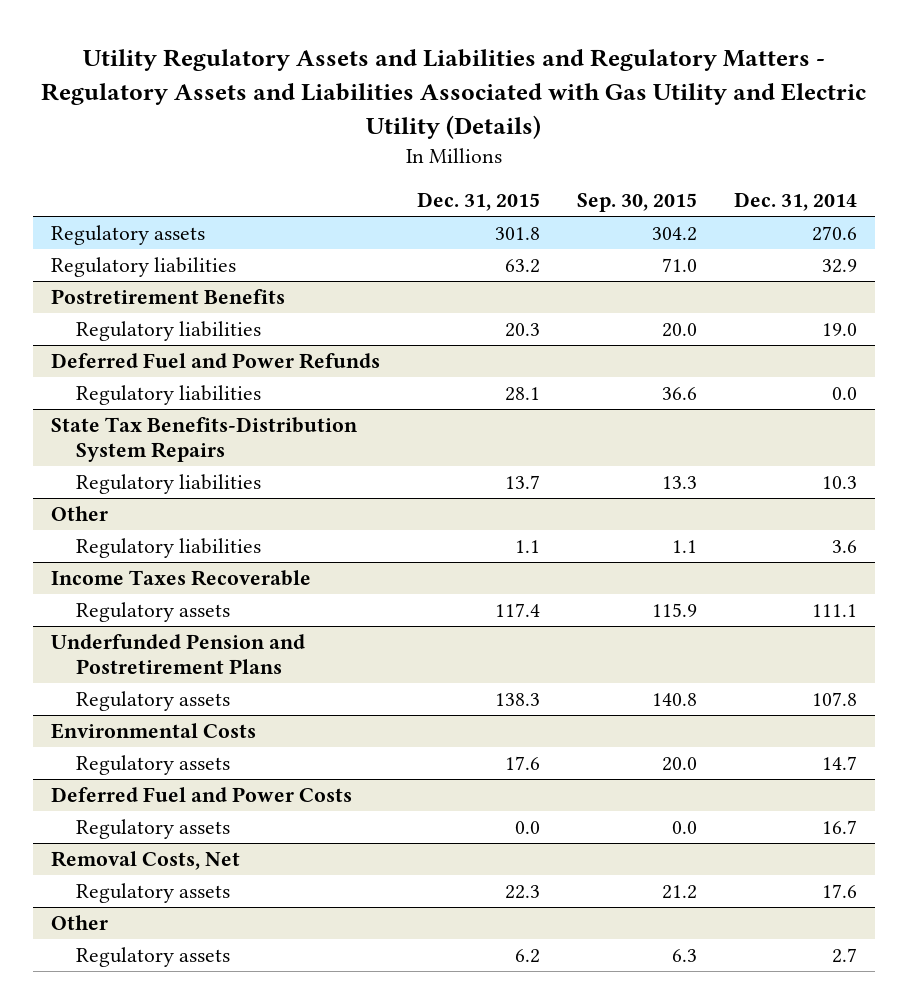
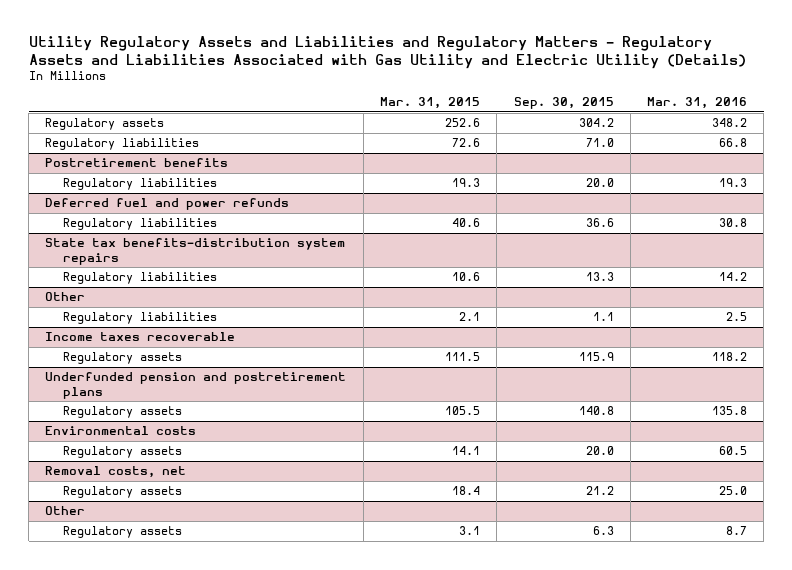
- | Dec. 31, 2015 | Sep. 30, 2015 | Dec. 31, 2014
+ | Mar. 31, 2015 | Sep. 30, 2015 | Mar. 31, 2016
- Postretirement Benefits
+ Postretirement benefits
- Deferred Fuel and Power Refunds
+ Deferred fuel and power refunds
- State Tax Benefits-Distribution System Repairs
+ State tax benefits-distribution system repairs
- Income Taxes Recoverable
+ Income taxes recoverable
- Underfunded Pension and Postretirement Plans
+ Underfunded pension and postretirement plans
- Environmental Costs
+ Environmental costs
- Deferred Fuel and Power Costs
- Regulatory assets | 0.0 | 0.0 | 16.7
- Removal Costs, Net
+ Removal costs, net

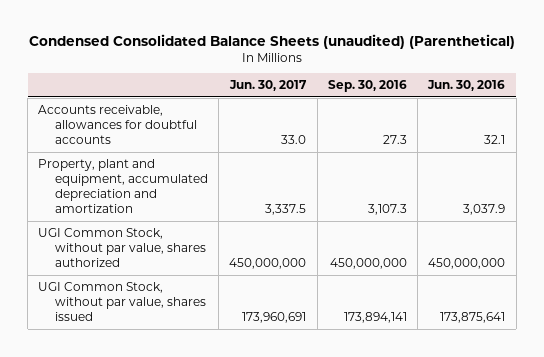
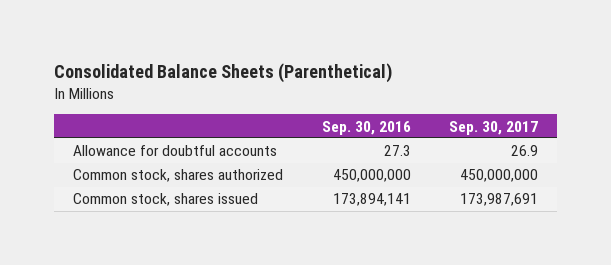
- Condensed Consolidated Balance Sheets (unaudited) (Parenthetical)
+ Consolidated Balance Sheets (Parenthetical)
- | Jun. 30, 2017 | Sep. 30, 2016 | Jun. 30, 2016
+ | Sep. 30, 2016 | Sep. 30, 2017
- Accounts receivable, allowances for doubtful accounts | 33.0 | 27.3 | 32.1
- Property, plant and equipment, accumulated depreciation and amortization | 3,337.5 | 3,107.3 | 3,037.9
- UGI Common Stock, without par value, shares authorized | 450,000,000 | 450,000,000 | 450,000,000
- UGI Common Stock, without par value, shares issued | 173,960,691 | 173,894,141 | 173,875,641
+ Allowance for doubtful accounts | 27.3 | 26.9
+ Common stock, shares authorized | 450,000,000 | 450,000,000
+ Common stock, shares issued | 173,894,141 | 173,987,691

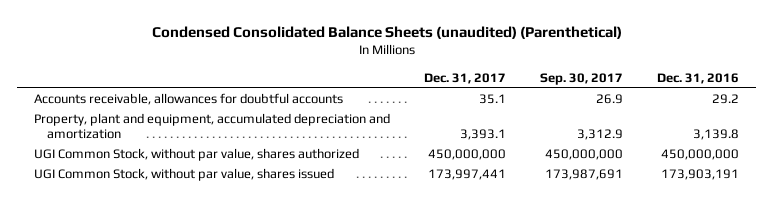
- Consolidated Balance Sheets (Parenthetical)
+ Condensed Consolidated Balance Sheets (unaudited) (Parenthetical)
- | Sep. 30, 2016 | Sep. 30, 2017
+ | Dec. 31, 2017 | Sep. 30, 2017 | Dec. 31, 2016
- Allowance for doubtful accounts | 27.3 | 26.9
- Common stock, shares authorized | 450,000,000 | 450,000,000
- Common stock, shares issued | 173,894,141 | 173,987,691
+ Accounts receivable, allowances for doubtful accounts | 35.1 | 26.9 | 29.2
+ Property, plant and equipment, accumulated depreciation and amortization | 3,393.1 | 3,312.9 | 3,139.8
+ UGI Common Stock, without par value, shares authorized | 450,000,000 | 450,000,000 | 450,000,000
+ UGI Common Stock, without par value, shares issued | 173,997,441 | 173,987,691 | 173,903,191

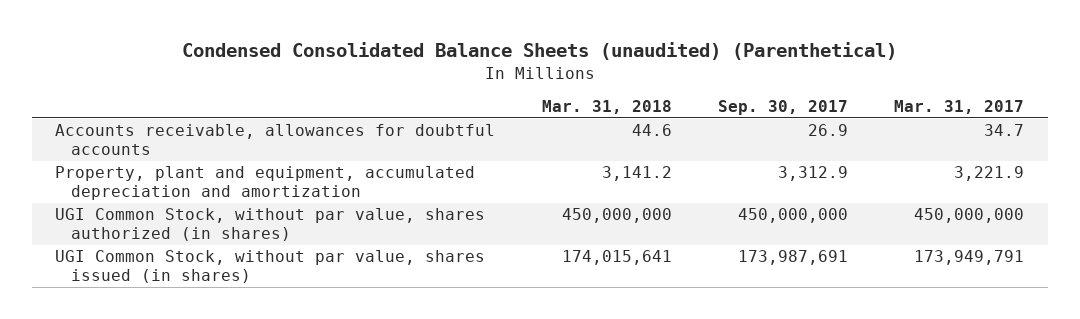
- | Dec. 31, 2017 | Sep. 30, 2017 | Dec. 31, 2016
+ | Mar. 31, 2018 | Sep. 30, 2017 | Mar. 31, 2017
- UGI Common Stock, without par value, shares authorized | 450,000,000 | 450,000,000 | 450,000,000
- UGI Common Stock, without par value, shares issued | 173,997,441 | 173,987,691 | 173,903,191
+ UGI Common Stock, without par value, shares authorized (in shares) | 450,000,000 | 450,000,000 | 450,000,000
+ UGI Common Stock, without par value, shares issued (in shares) | 174,015,641 | 173,987,691 | 173,949,791

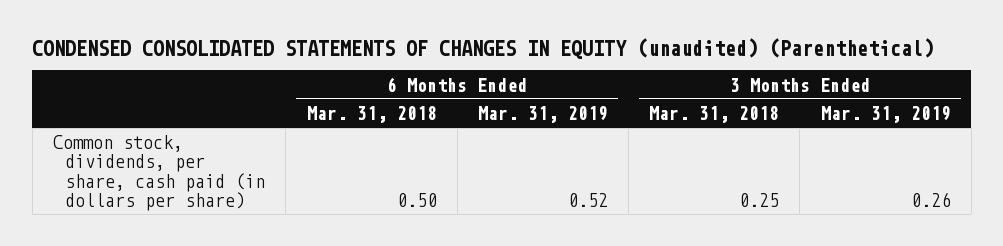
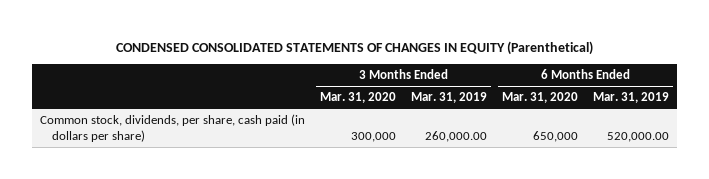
- CONDENSED CONSOLIDATED STATEMENTS OF CHANGES IN EQUITY (unaudited) (Parenthetical)
+ CONDENSED CONSOLIDATED STATEMENTS OF CHANGES IN EQUITY (Parenthetical)
- | 6 Months Ended Mar. 31, 2018 | 6 Months Ended Mar. 31, 2019 | 3 Months Ended Mar. 31, 2018 | 3 Months Ended Mar. 31, 2019
+ | 3 Months Ended Mar. 31, 2020 | 3 Months Ended Mar. 31, 2019 | 6 Months Ended Mar. 31, 2020 | 6 Months Ended Mar. 31, 2019
- Common stock, dividends, per share, cash paid (in dollars per share) | 0.50 | 0.52 | 0.25 | 0.26
+ Common stock, dividends, per share, cash paid (in dollars per share) | 300,000 | 260,000.00 | 650,000 | 520,000.00

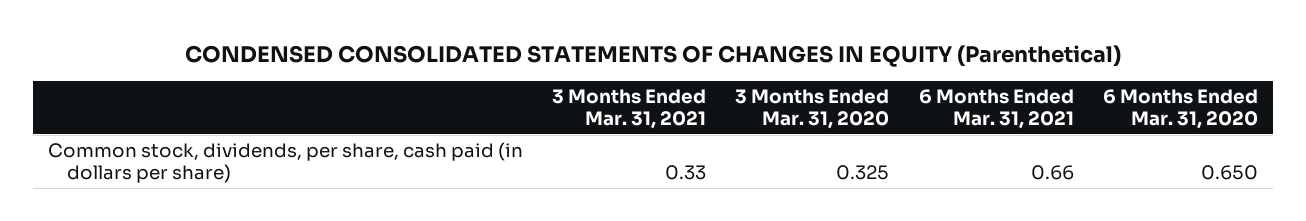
- | 3 Months Ended Mar. 31, 2020 | 3 Months Ended Mar. 31, 2019 | 6 Months Ended Mar. 31, 2020 | 6 Months Ended Mar. 31, 2019
+ | 3 Months Ended Mar. 31, 2021 | 3 Months Ended Mar. 31, 2020 | 6 Months Ended Mar. 31, 2021 | 6 Months Ended Mar. 31, 2020
- Common stock, dividends, per share, cash paid (in dollars per share) | 300,000 | 260,000.00 | 650,000 | 520,000.00
+ Common stock, dividends, per share, cash paid (in dollars per share) | 0.33 | 0.325 | 0.66 | 0.650

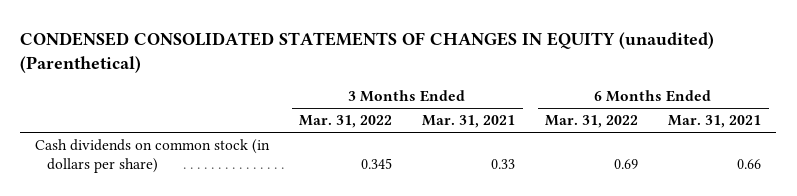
- CONDENSED CONSOLIDATED STATEMENTS OF CHANGES IN EQUITY (Parenthetical)
+ CONDENSED CONSOLIDATED STATEMENTS OF CHANGES IN EQUITY (unaudited) (Parenthetical)
- | 3 Months Ended Mar. 31, 2021 | 3 Months Ended Mar. 31, 2020 | 6 Months Ended Mar. 31, 2021 | 6 Months Ended Mar. 31, 2020
+ | 3 Months Ended Mar. 31, 2022 | 3 Months Ended Mar. 31, 2021 | 6 Months Ended Mar. 31, 2022 | 6 Months Ended Mar. 31, 2021
- Common stock, dividends, per share, cash paid (in dollars per share) | 0.33 | 0.325 | 0.66 | 0.650
+ Cash dividends on common stock (in dollars per share) | 0.345 | 0.33 | 0.69 | 0.66

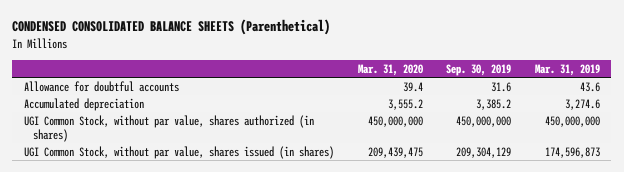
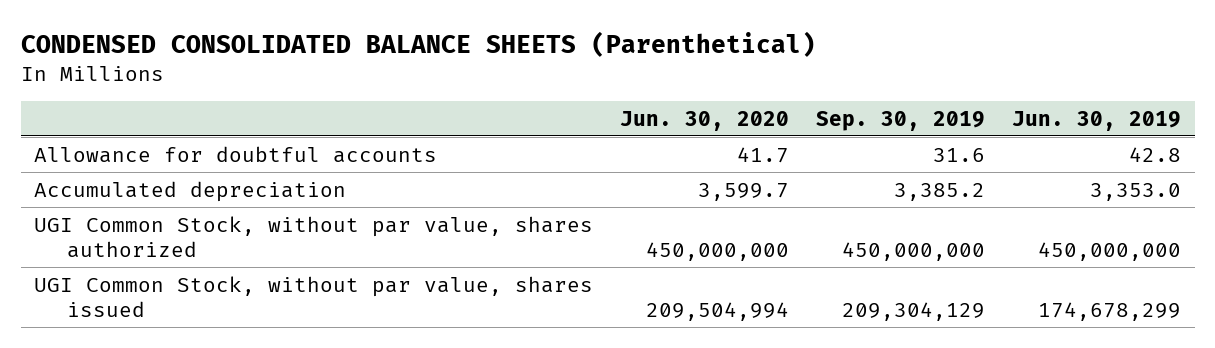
- | Mar. 31, 2020 | Sep. 30, 2019 | Mar. 31, 2019
+ | Jun. 30, 2020 | Sep. 30, 2019 | Jun. 30, 2019
- UGI Common Stock, without par value, shares authorized (in shares) | 450,000,000 | 450,000,000 | 450,000,000
- UGI Common Stock, without par value, shares issued (in shares) | 209,439,475 | 209,304,129 | 174,596,873
+ UGI Common Stock, without par value, shares authorized | 450,000,000 | 450,000,000 | 450,000,000
+ UGI Common Stock, without par value, shares issued | 209,504,994 | 209,304,129 | 174,678,299

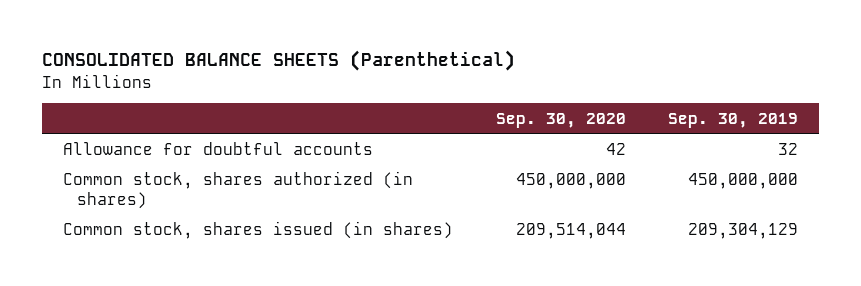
- CONDENSED CONSOLIDATED BALANCE SHEETS (Parenthetical)
+ CONSOLIDATED BALANCE SHEETS (Parenthetical)
- | Jun. 30, 2020 | Sep. 30, 2019 | Jun. 30, 2019
+ | Sep. 30, 2020 | Sep. 30, 2019
- Allowance for doubtful accounts | 41.7 | 31.6 | 42.8
- Accumulated depreciation | 3,599.7 | 3,385.2 | 3,353.0
- UGI Common Stock, without par value, shares authorized | 450,000,000 | 450,000,000 | 450,000,000
- UGI Common Stock, without par value, shares issued | 209,504,994 | 209,304,129 | 174,678,299
+ Allowance for doubtful accounts | 42 | 32
+ Common stock, shares authorized (in shares) | 450,000,000 | 450,000,000
+ Common stock, shares issued (in shares) | 209,514,044 | 209,304,129

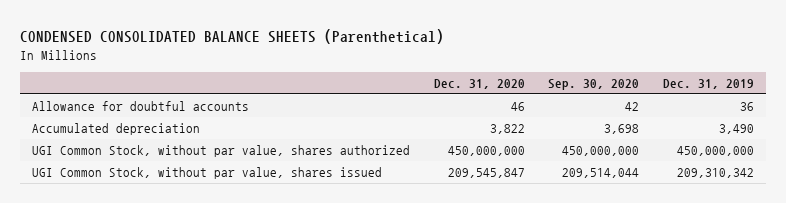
- CONSOLIDATED BALANCE SHEETS (Parenthetical)
+ CONDENSED CONSOLIDATED BALANCE SHEETS (Parenthetical)
- | Sep. 30, 2020 | Sep. 30, 2019
+ | Dec. 31, 2020 | Sep. 30, 2020 | Dec. 31, 2019
- Common stock, shares authorized (in shares) | 450,000,000 | 450,000,000
- Common stock, shares issued (in shares) | 209,514,044 | 209,304,129
+ Accumulated depreciation | 3,822 | 3,698 | 3,490
+ UGI Common Stock, without par value, shares authorized | 450,000,000 | 450,000,000 | 450,000,000
+ UGI Common Stock, without par value, shares issued | 209,545,847 | 209,514,044 | 209,310,342

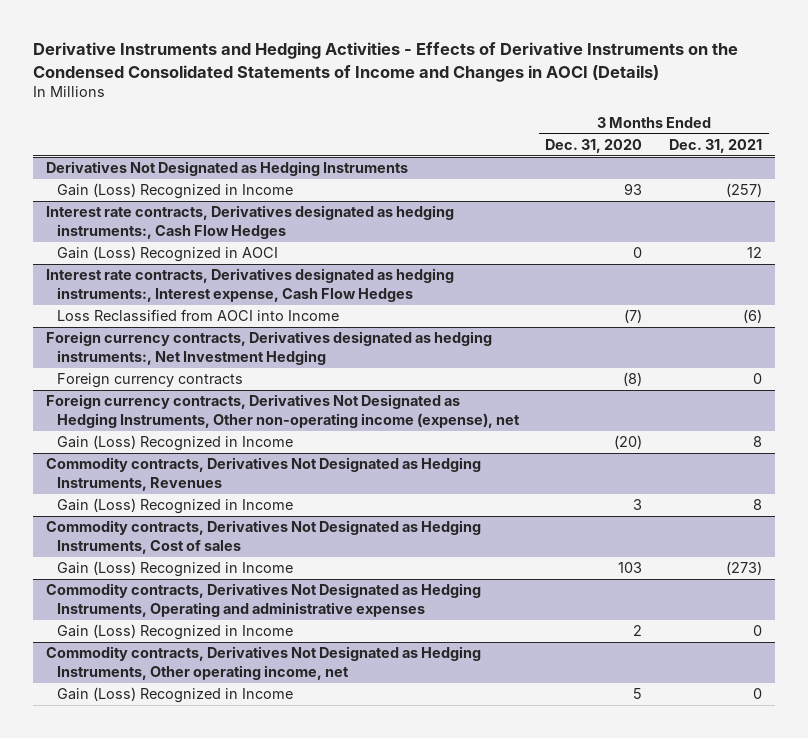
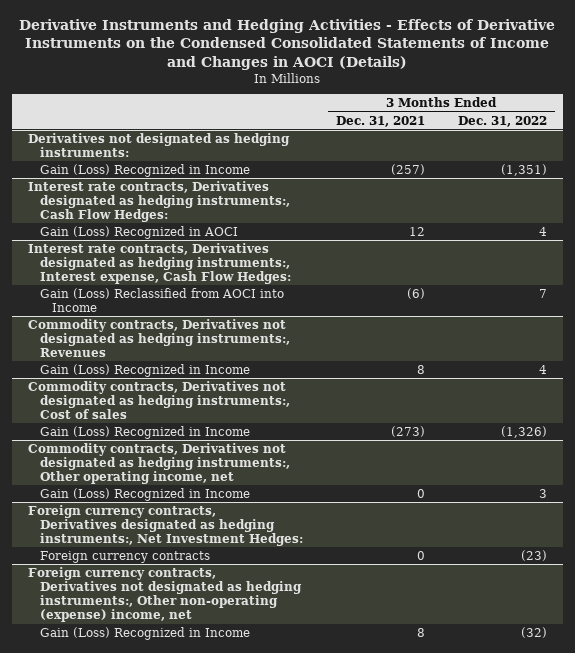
- | 3 Months Ended Dec. 31, 2020 | 3 Months Ended Dec. 31, 2021
+ | 3 Months Ended Dec. 31, 2021 | 3 Months Ended Dec. 31, 2022
- Derivatives Not Designated as Hedging Instruments
+ Derivatives not designated as hedging instruments:
- Interest rate contracts, Derivatives designated as hedging instruments:, Cash Flow Hedges
+ Interest rate contracts, Derivatives designated as hedging instruments:, Cash Flow Hedges:
- Interest rate contracts, Derivatives designated as hedging instruments:, Interest expense, Cash Flow Hedges
- Loss Reclassified from AOCI into Income | (7) | (6)
- Foreign currency contracts, Derivatives designated as hedging instruments:, Net Investment Hedging
- Foreign currency contracts | (8) | 0
- Foreign currency contracts, Derivatives Not Designated as Hedging Instruments, Other non-operating income (expense), net
- Gain (Loss) Recognized in Income | (20) | 8
- Commodity contracts, Derivatives Not Designated as Hedging Instruments, Revenues
+ Interest rate contracts, Derivatives designated as hedging instruments:, Interest expense, Cash Flow Hedges:
+ Gain (Loss) Reclassified from AOCI into Income | (6) | 7
+ Commodity contracts, Derivatives not designated as hedging instruments:, Revenues
- Commodity contracts, Derivatives Not Designated as Hedging Instruments, Cost of sales
+ Commodity contracts, Derivatives not designated as hedging instruments:, Cost of sales
- Commodity contracts, Derivatives Not Designated as Hedging Instruments, Operating and administrative expenses
- Gain (Loss) Recognized in Income | 2 | 0
- Commodity contracts, Derivatives Not Designated as Hedging Instruments, Other operating income, net
+ Commodity contracts, Derivatives not designated as hedging instruments:, Other operating income, net
+ Foreign currency contracts, Derivatives designated as hedging instruments:, Net Investment Hedges:
+ Foreign currency contracts | 0 | (23)
+ Foreign currency contracts, Derivatives not designated as hedging instruments:, Other non-operating (expense) income, net
+ Gain (Loss) Recognized in Income | 8 | (32)

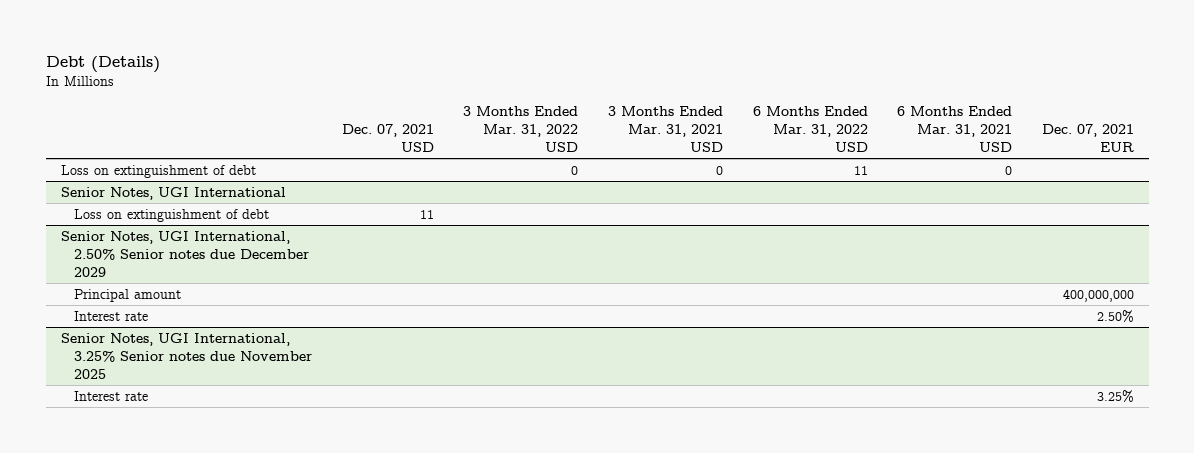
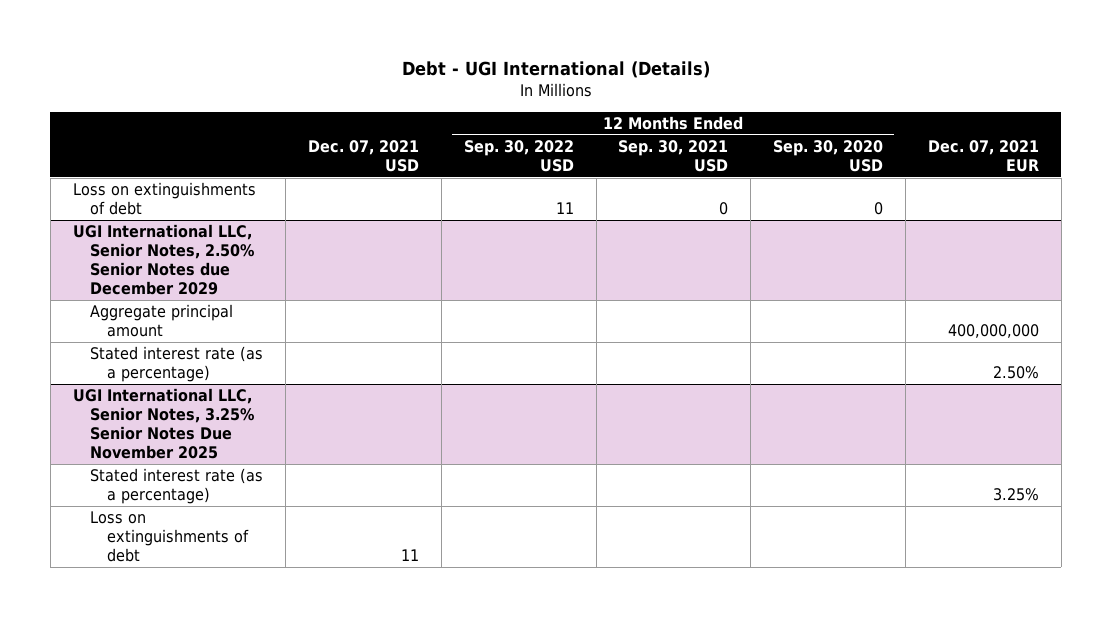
- Debt (Details)
+ Debt - UGI International (Details)
- | Dec. 07, 2021 USD | 3 Months Ended Mar. 31, 2022 USD | 3 Months Ended Mar. 31, 2021 USD | 6 Months Ended Mar. 31, 2022 USD | 6 Months Ended Mar. 31, 2021 USD | Dec. 07, 2021 EUR
+ | Dec. 07, 2021 USD | 12 Months Ended Sep. 30, 2022 USD | 12 Months Ended Sep. 30, 2021 USD | 12 Months Ended Sep. 30, 2020 USD | Dec. 07, 2021 EUR
- Loss on extinguishment of debt | | 0 | 0 | 11 | 0 |
- Senior Notes, UGI International
- Loss on extinguishment of debt | 11 | | | | |
- Senior Notes, UGI International, 2.50% Senior notes due December 2029
- Principal amount | | | | | | 400,000,000
- Interest rate | | | | | | 2.50%
- Senior Notes, UGI International, 3.25% Senior notes due November 2025
- Interest rate | | | | | | 3.25%
+ Loss on extinguishments of debt | | 11 | 0 | 0 |
+ UGI International LLC, Senior Notes, 2.50% Senior Notes due December 2029
+ Aggregate principal amount | | | | | 400,000,000
+ Stated interest rate (as a percentage) | | | | | 2.50%
+ UGI International LLC, Senior Notes, 3.25% Senior Notes Due November 2025
+ Stated interest rate (as a percentage) | | | | | 3.25%
+ Loss on extinguishments of debt | 11 | | | |

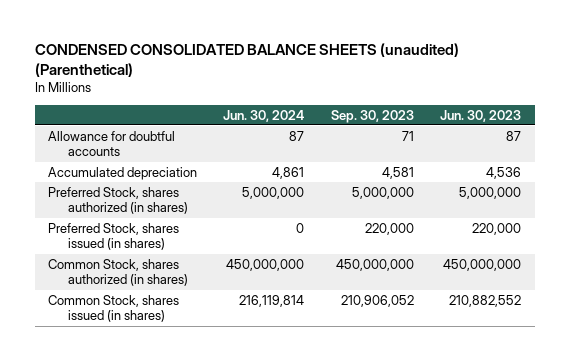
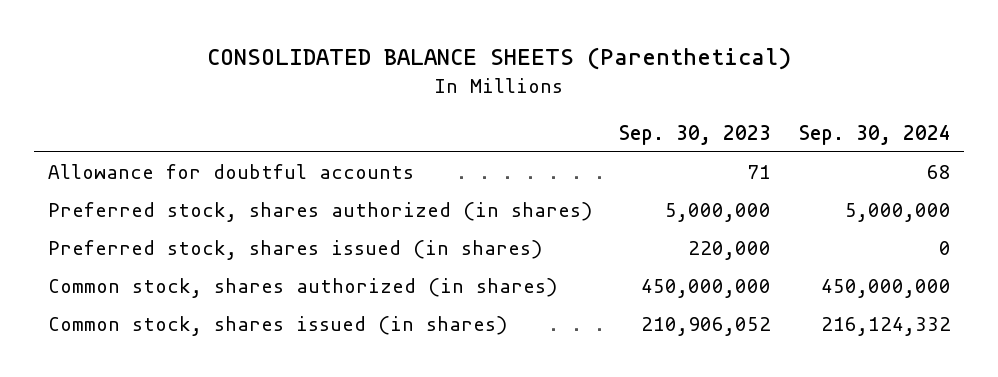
- CONDENSED CONSOLIDATED BALANCE SHEETS (unaudited) (Parenthetical)
+ CONSOLIDATED BALANCE SHEETS (Parenthetical)
- | Jun. 30, 2024 | Sep. 30, 2023 | Jun. 30, 2023
+ | Sep. 30, 2023 | Sep. 30, 2024
- Accumulated depreciation | 4,861 | 4,581 | 4,536
- Preferred Stock, shares authorized (in shares) | 5,000,000 | 5,000,000 | 5,000,000
- Preferred Stock, shares issued (in shares) | 0 | 220,000 | 220,000
- Common Stock, shares authorized (in shares) | 450,000,000 | 450,000,000 | 450,000,000
- Common Stock, shares issued (in shares) | 216,119,814 | 210,906,052 | 210,882,552
+ Preferred stock, shares authorized (in shares) | 5,000,000 | 5,000,000
+ Preferred stock, shares issued (in shares) | 220,000 | 0
+ Common stock, shares authorized (in shares) | 450,000,000 | 450,000,000
+ Common stock, shares issued (in shares) | 210,906,052 | 216,124,332

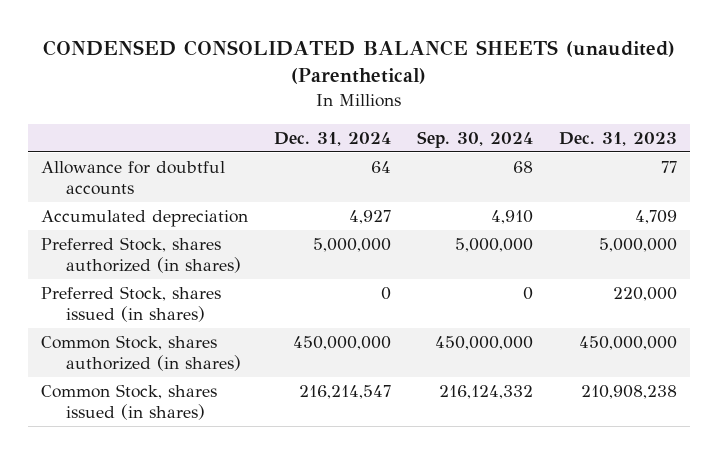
- CONSOLIDATED BALANCE SHEETS (Parenthetical)
+ CONDENSED CONSOLIDATED BALANCE SHEETS (unaudited) (Parenthetical)
- | Sep. 30, 2023 | Sep. 30, 2024
+ | Dec. 31, 2024 | Sep. 30, 2024 | Dec. 31, 2023
- Preferred stock, shares authorized (in shares) | 5,000,000 | 5,000,000
- Preferred stock, shares issued (in shares) | 220,000 | 0
- Common stock, shares authorized (in shares) | 450,000,000 | 450,000,000
- Common stock, shares issued (in shares) | 210,906,052 | 216,124,332
+ Accumulated depreciation | 4,927 | 4,910 | 4,709
+ Preferred Stock, shares authorized (in shares) | 5,000,000 | 5,000,000 | 5,000,000
+ Preferred Stock, shares issued (in shares) | 0 | 0 | 220,000
+ Common Stock, shares authorized (in shares) | 450,000,000 | 450,000,000 | 450,000,000
+ Common Stock, shares issued (in shares) | 216,214,547 | 216,124,332 | 210,908,238

